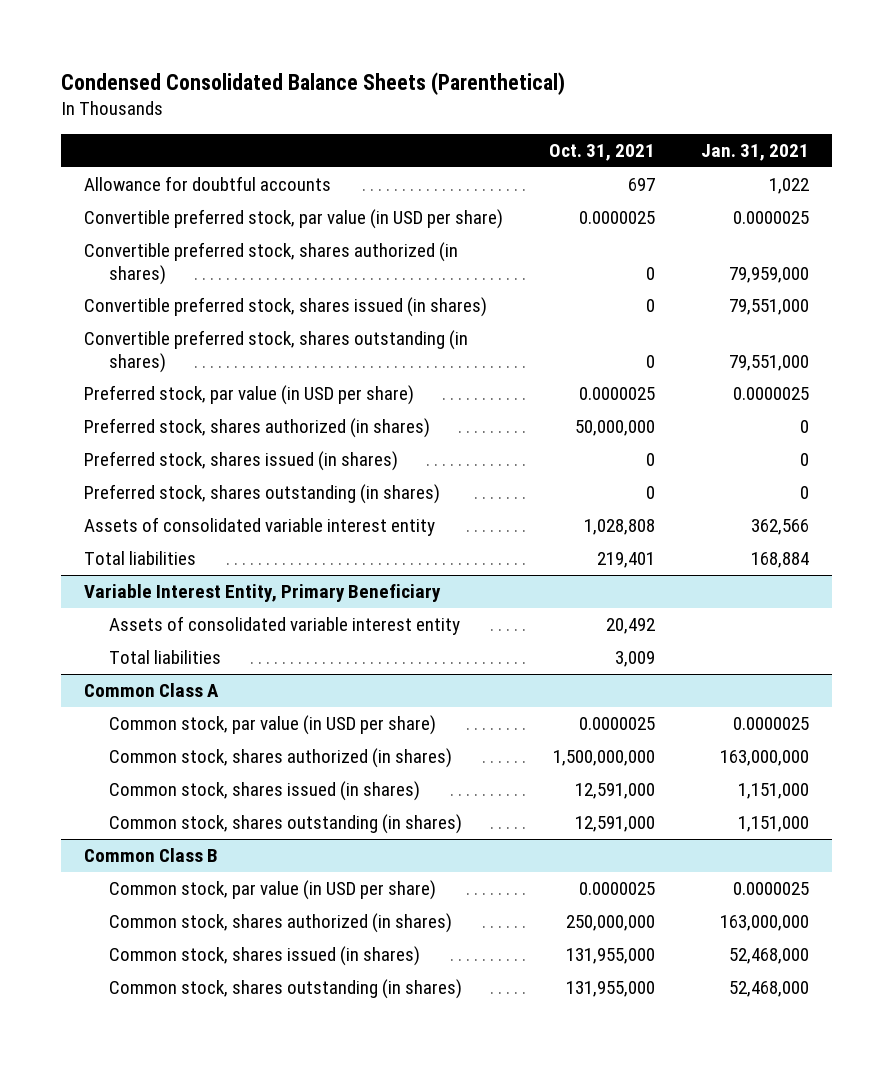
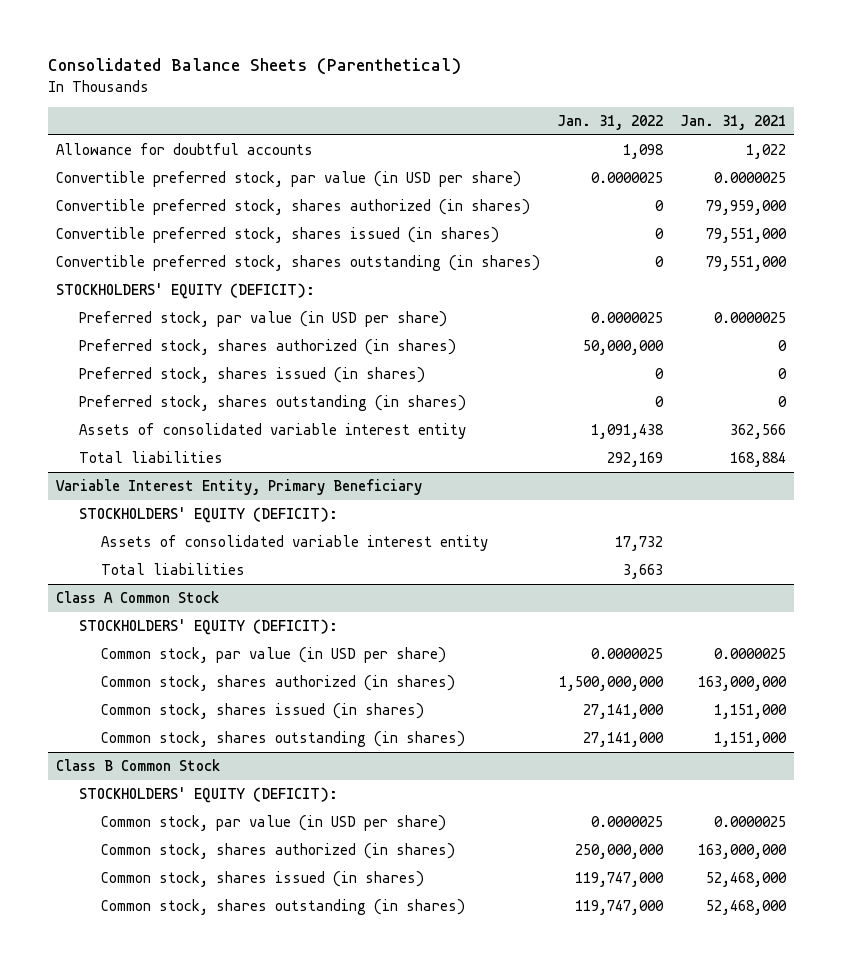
- Condensed Consolidated Balance Sheets (Parenthetical)
+ Consolidated Balance Sheets (Parenthetical)
- | Oct. 31, 2021 | Jan. 31, 2021
+ | Jan. 31, 2022 | Jan. 31, 2021
+ STOCKHOLDERS' EQUITY (DEFICIT):
@ Variable Interest Entity, Primary Beneficiary
+ STOCKHOLDERS' EQUITY (DEFICIT):
- Common Class A
+ Class A Common Stock
+ STOCKHOLDERS' EQUITY (DEFICIT):
- Common Class B
+ Class B Common Stock
+ STOCKHOLDERS' EQUITY (DEFICIT):

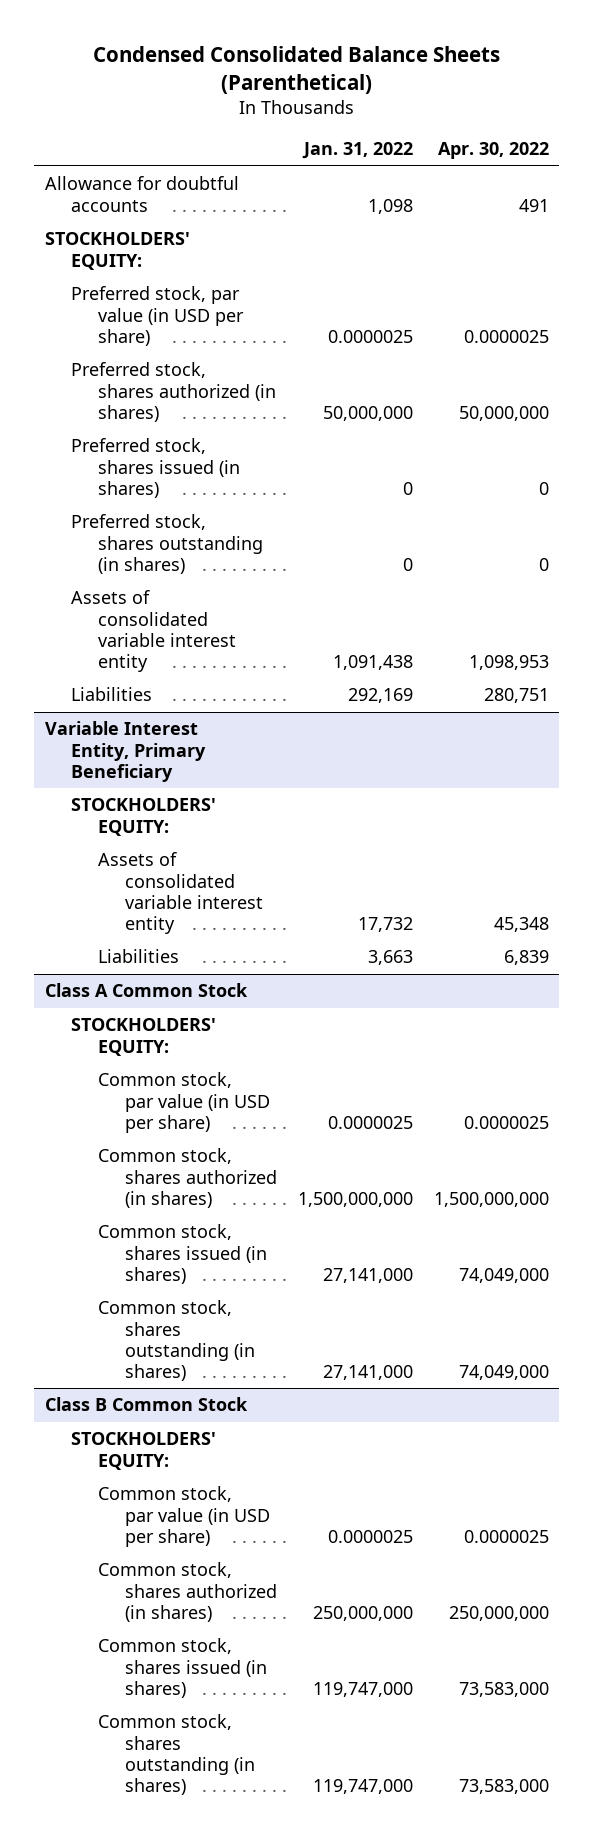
- Consolidated Balance Sheets (Parenthetical)
+ Condensed Consolidated Balance Sheets (Parenthetical)
- | Jan. 31, 2022 | Jan. 31, 2021
+ | Jan. 31, 2022 | Apr. 30, 2022
- Convertible preferred stock, par value (in USD per share) | 0.0000025 | 0.0000025
- Convertible preferred stock, shares authorized (in shares) | 0 | 79,959,000
- Convertible preferred stock, shares issued (in shares) | 0 | 79,551,000
- Convertible preferred stock, shares outstanding (in shares) | 0 | 79,551,000
- STOCKHOLDERS' EQUITY (DEFICIT):
+ STOCKHOLDERS' EQUITY:
- Total liabilities | 292,169 | 168,884
+ Liabilities | 292,169 | 280,751
@ Variable Interest Entity, Primary Beneficiary
- STOCKHOLDERS' EQUITY (DEFICIT):
+ STOCKHOLDERS' EQUITY:
- Total liabilities | 3,663 |
+ Liabilities | 3,663 | 6,839
@ Class A Common Stock
- STOCKHOLDERS' EQUITY (DEFICIT):
+ STOCKHOLDERS' EQUITY:
@ Class B Common Stock
- STOCKHOLDERS' EQUITY (DEFICIT):
+ STOCKHOLDERS' EQUITY:

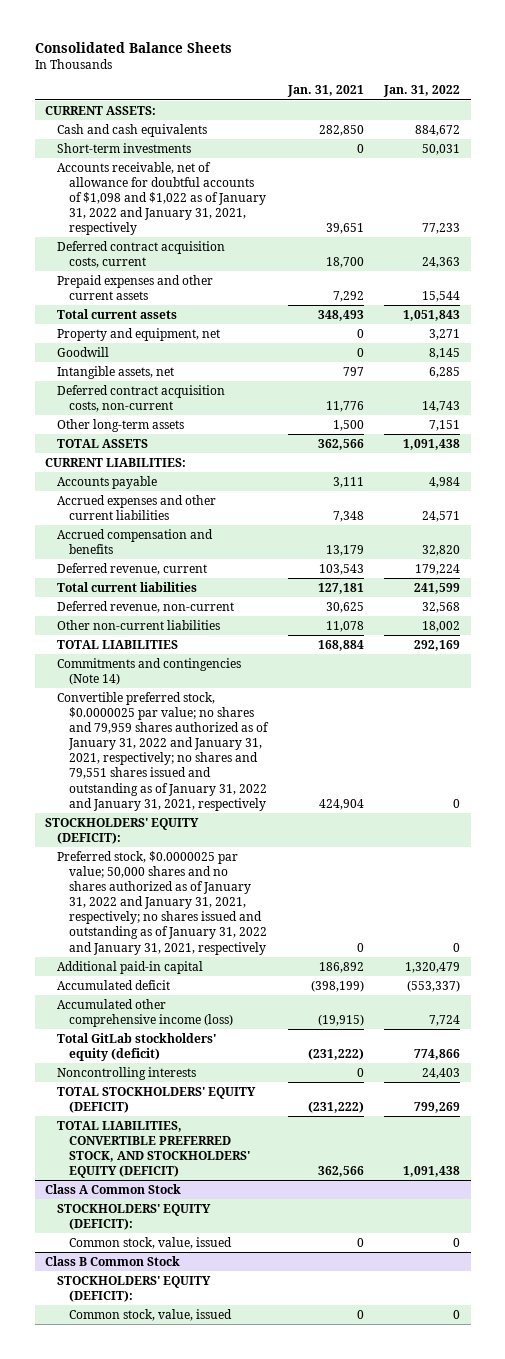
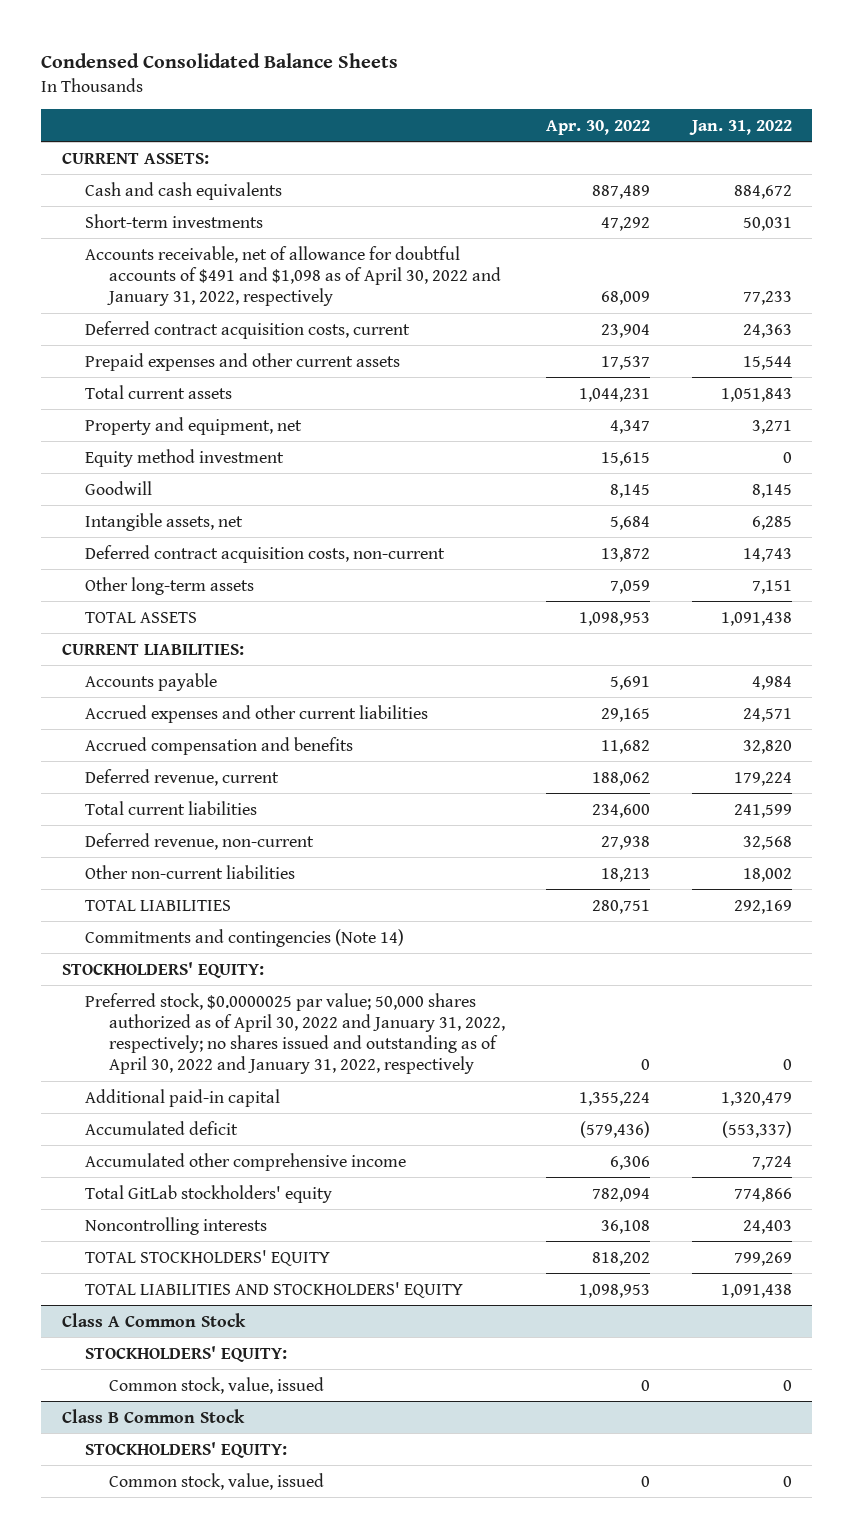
- Consolidated Balance Sheets
+ Condensed Consolidated Balance Sheets
- | Jan. 31, 2021 | Jan. 31, 2022
+ | Apr. 30, 2022 | Jan. 31, 2022
- Accounts receivable, net of allowance for doubtful accounts of $1,098 and $1,022 as of January 31, 2022 and January 31, 2021, respectively | 39,651 | 77,233
+ Accounts receivable, net of allowance for doubtful accounts of $491 and $1,098 as of April 30, 2022 and January 31, 2022, respectively | 68,009 | 77,233
+ Equity method investment | 15,615 | 0
- Convertible preferred stock, $0.0000025 par value; no shares and 79,959 shares authorized as of January 31, 2022 and January 31, 2021, respectively; no shares and 79,551 shares issued and outstanding as of January 31, 2022 and January 31, 2021, respectively | 424,904 | 0
- STOCKHOLDERS' EQUITY (DEFICIT):
- Preferred stock, $0.0000025 par value; 50,000 shares and no shares authorized as of January 31, 2022 and January 31, 2021, respectively; no shares issued and outstanding as of January 31, 2022 and January 31, 2021, respectively | 0 | 0
+ STOCKHOLDERS' EQUITY:
+ Preferred stock, $0.0000025 par value; 50,000 shares authorized as of April 30, 2022 and January 31, 2022, respectively; no shares issued and outstanding as of April 30, 2022 and January 31, 2022, respectively | 0 | 0
- Accumulated other comprehensive income (loss) | (19,915) | 7,724
- Total GitLab stockholders' equity (deficit) | (231,222) | 774,866
+ Accumulated other comprehensive income | 6,306 | 7,724
+ Total GitLab stockholders' equity | 782,094 | 774,866
- TOTAL STOCKHOLDERS' EQUITY (DEFICIT) | (231,222) | 799,269
- TOTAL LIABILITIES, CONVERTIBLE PREFERRED STOCK, AND STOCKHOLDERS' EQUITY (DEFICIT) | 362,566 | 1,091,438
+ TOTAL STOCKHOLDERS' EQUITY | 818,202 | 799,269
+ TOTAL LIABILITIES AND STOCKHOLDERS' EQUITY | 1,098,953 | 1,091,438
@ Class A Common Stock
- STOCKHOLDERS' EQUITY (DEFICIT):
+ STOCKHOLDERS' EQUITY:
@ Class B Common Stock
- STOCKHOLDERS' EQUITY (DEFICIT):
+ STOCKHOLDERS' EQUITY:

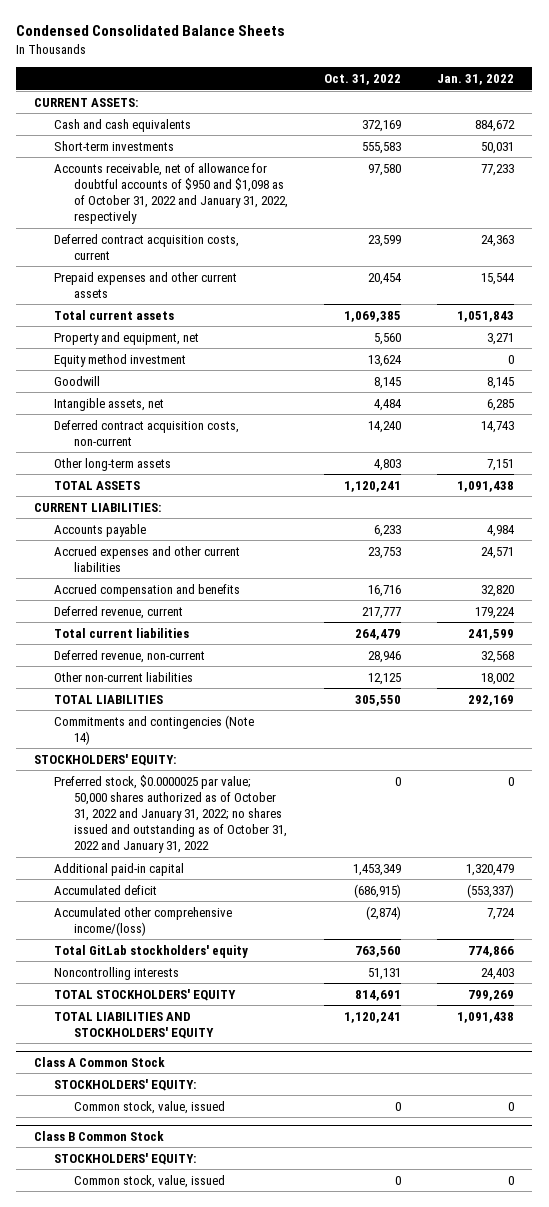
- | Apr. 30, 2022 | Jan. 31, 2022
+ | Oct. 31, 2022 | Jan. 31, 2022
- Accounts receivable, net of allowance for doubtful accounts of $491 and $1,098 as of April 30, 2022 and January 31, 2022, respectively | 68,009 | 77,233
+ Accounts receivable, net of allowance for doubtful accounts of $950 and $1,098 as of October 31, 2022 and January 31, 2022, respectively | 97,580 | 77,233
- Preferred stock, $0.0000025 par value; 50,000 shares authorized as of April 30, 2022 and January 31, 2022, respectively; no shares issued and outstanding as of April 30, 2022 and January 31, 2022, respectively | 0 | 0
+ Preferred stock, $0.0000025 par value; 50,000 shares authorized as of October 31, 2022 and January 31, 2022; no shares issued and outstanding as of October 31, 2022 and January 31, 2022 | 0 | 0
- Accumulated other comprehensive income | 6,306 | 7,724
+ Accumulated other comprehensive income/(loss) | (2,874) | 7,724

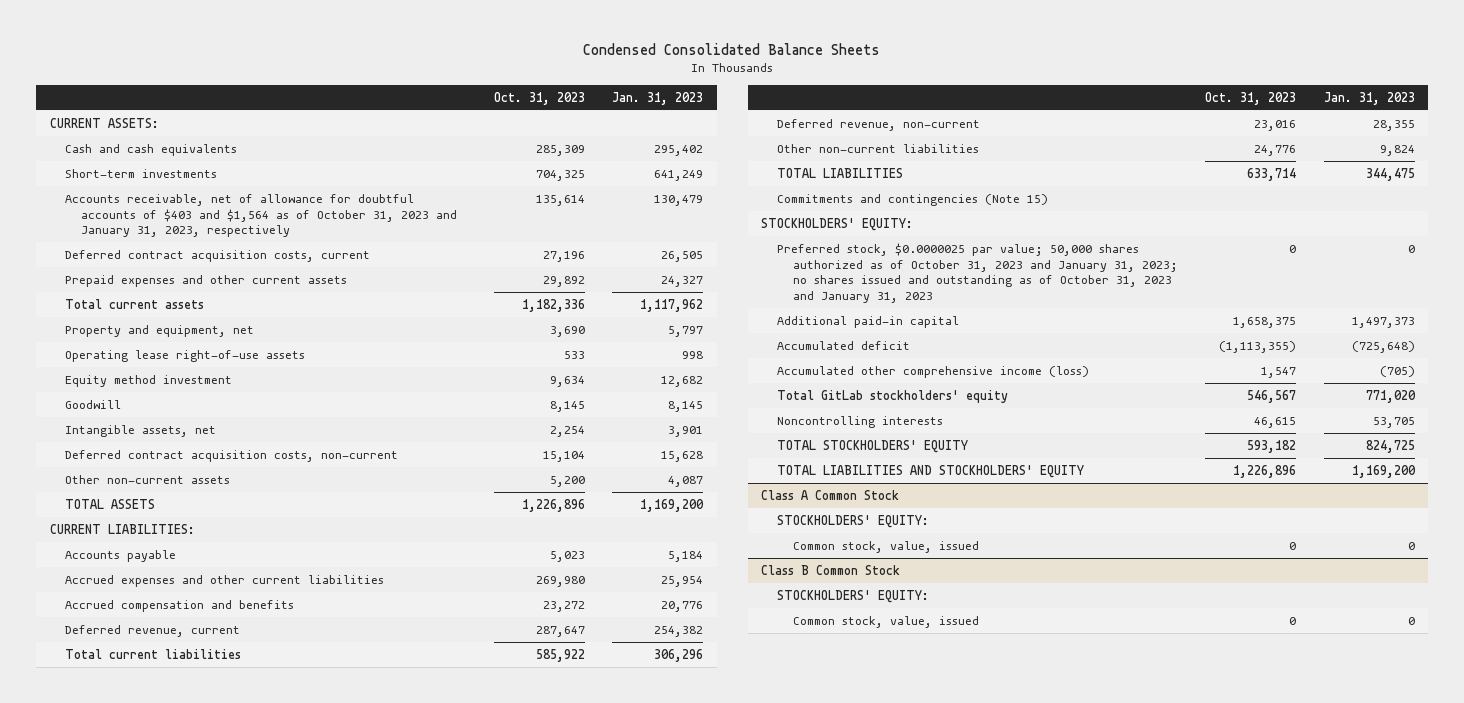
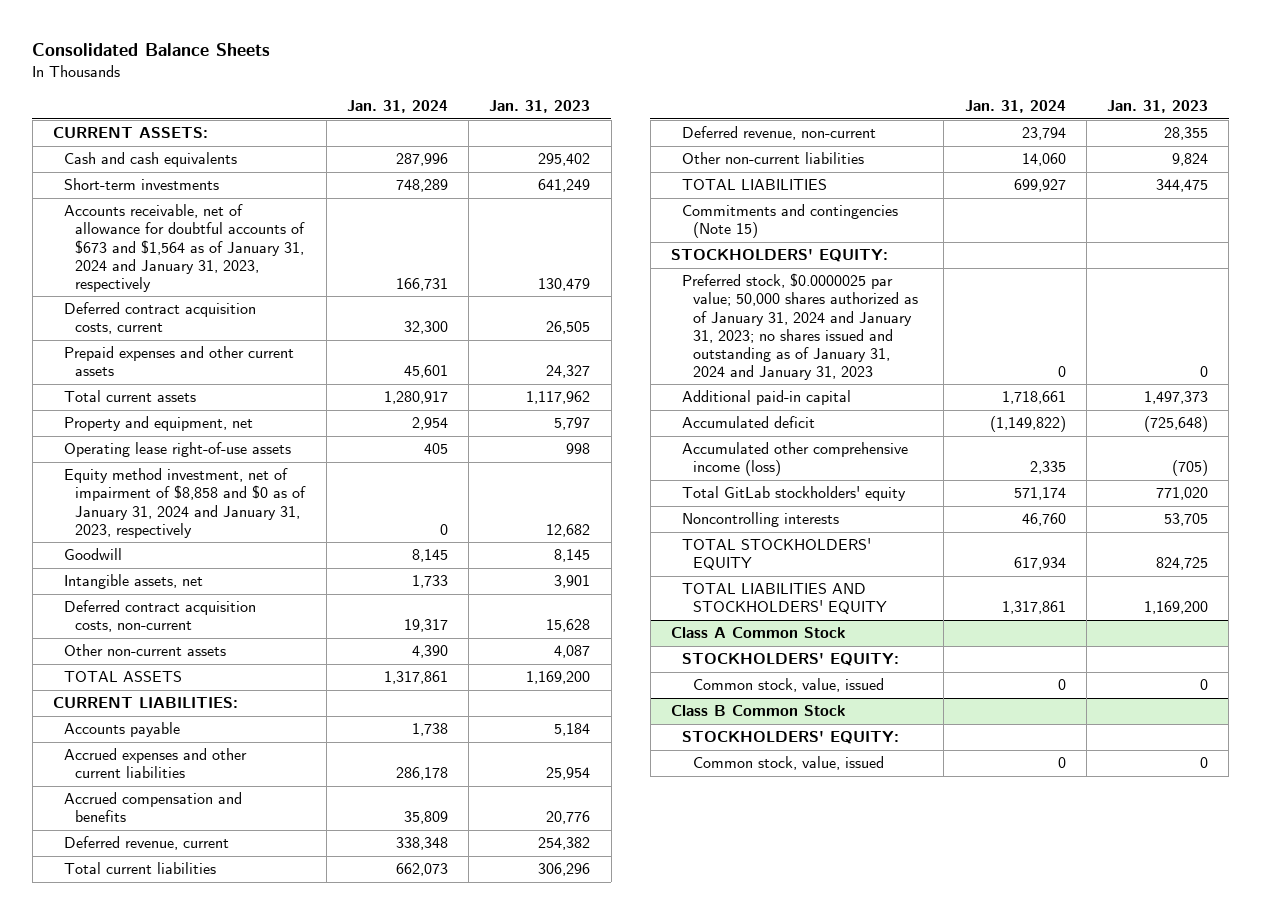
- Condensed Consolidated Balance Sheets
+ Consolidated Balance Sheets
- | Oct. 31, 2023 | Jan. 31, 2023
+ | Jan. 31, 2024 | Jan. 31, 2023
- Accounts receivable, net of allowance for doubtful accounts of $403 and $1,564 as of October 31, 2023 and January 31, 2023, respectively | 135,614 | 130,479
+ Accounts receivable, net of allowance for doubtful accounts of $673 and $1,564 as of January 31, 2024 and January 31, 2023, respectively | 166,731 | 130,479
- Equity method investment | 9,634 | 12,682
+ Equity method investment, net of impairment of $8,858 and $0 as of January 31, 2024 and January 31, 2023, respectively | 0 | 12,682
- Preferred stock, $0.0000025 par value; 50,000 shares authorized as of October 31, 2023 and January 31, 2023; no shares issued and outstanding as of October 31, 2023 and January 31, 2023 | 0 | 0
+ Preferred stock, $0.0000025 par value; 50,000 shares authorized as of January 31, 2024 and January 31, 2023; no shares issued and outstanding as of January 31, 2024 and January 31, 2023 | 0 | 0

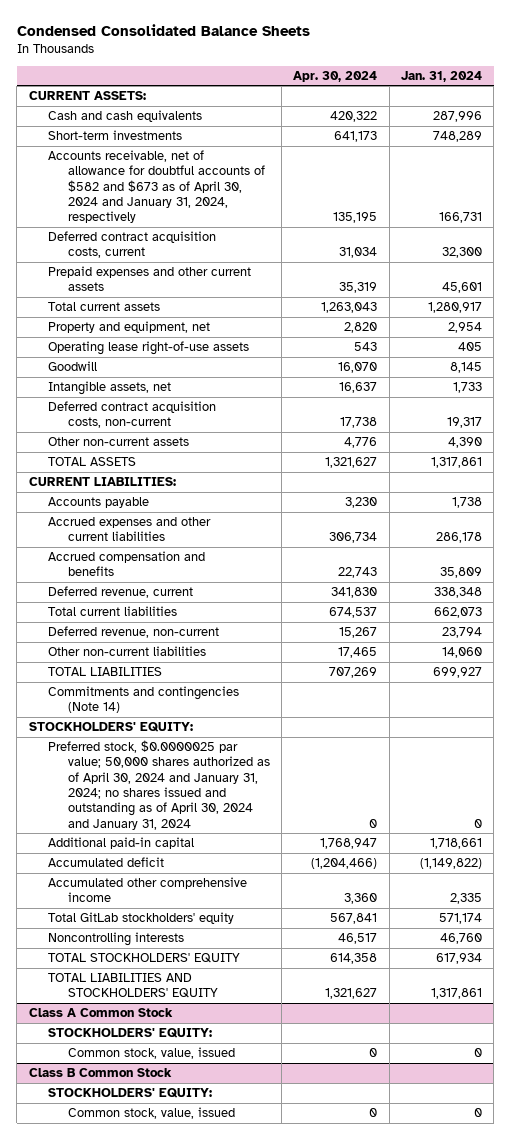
- Consolidated Balance Sheets
+ Condensed Consolidated Balance Sheets
- | Jan. 31, 2024 | Jan. 31, 2023
+ | Apr. 30, 2024 | Jan. 31, 2024
- Accounts receivable, net of allowance for doubtful accounts of $673 and $1,564 as of January 31, 2024 and January 31, 2023, respectively | 166,731 | 130,479
+ Accounts receivable, net of allowance for doubtful accounts of $582 and $673 as of April 30, 2024 and January 31, 2024, respectively | 135,195 | 166,731
- Equity method investment, net of impairment of $8,858 and $0 as of January 31, 2024 and January 31, 2023, respectively | 0 | 12,682
- Commitments and contingencies (Note 15)
+ Commitments and contingencies (Note 14)
- Preferred stock, $0.0000025 par value; 50,000 shares authorized as of January 31, 2024 and January 31, 2023; no shares issued and outstanding as of January 31, 2024 and January 31, 2023 | 0 | 0
+ Preferred stock, $0.0000025 par value; 50,000 shares authorized as of April 30, 2024 and January 31, 2024; no shares issued and outstanding as of April 30, 2024 and January 31, 2024 | 0 | 0
- Accumulated other comprehensive income (loss) | 2,335 | (705)
+ Accumulated other comprehensive income | 3,360 | 2,335

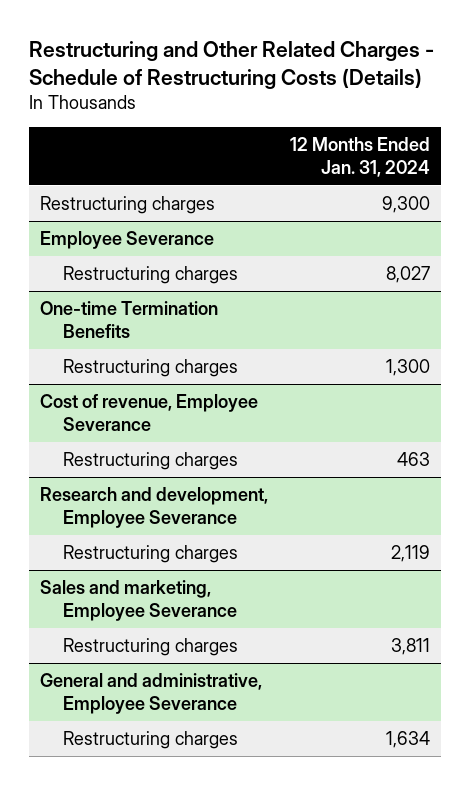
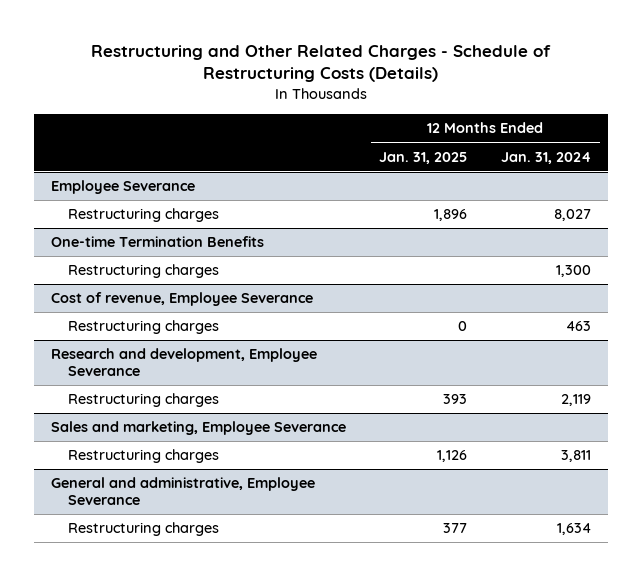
- | 12 Months Ended Jan. 31, 2024
+ | 12 Months Ended Jan. 31, 2025 | 12 Months Ended Jan. 31, 2024
- Restructuring charges | 9,300

